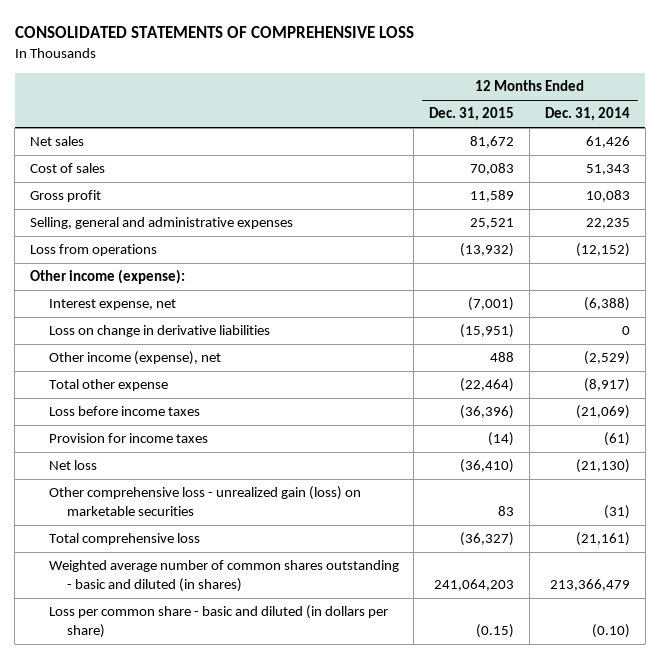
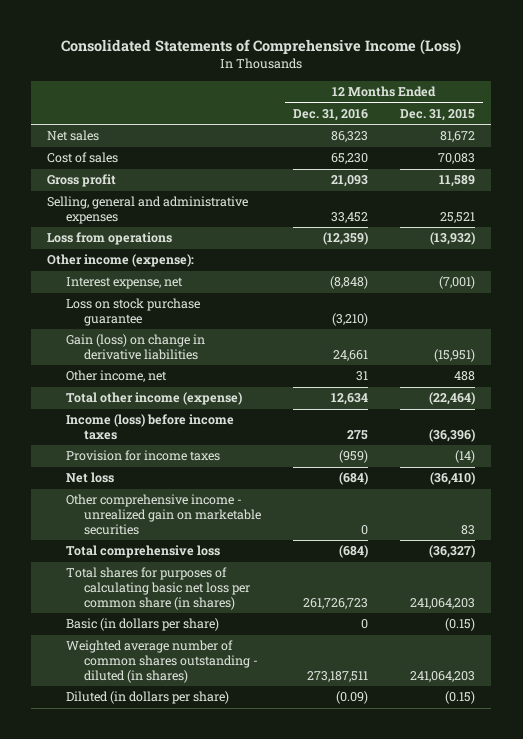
- CONSOLIDATED STATEMENTS OF COMPREHENSIVE LOSS
+ Consolidated Statements of Comprehensive Income (Loss)
- | 12 Months Ended Dec. 31, 2015 | 12 Months Ended Dec. 31, 2014
+ | 12 Months Ended Dec. 31, 2016 | 12 Months Ended Dec. 31, 2015
- Loss on change in derivative liabilities | (15,951) | 0
- Other income (expense), net | 488 | (2,529)
- Total other expense | (22,464) | (8,917)
- Loss before income taxes | (36,396) | (21,069)
+ Loss on stock purchase guarantee | (3,210) |
+ Gain (loss) on change in derivative liabilities | 24,661 | (15,951)
+ Other income, net | 31 | 488
+ Total other income (expense) | 12,634 | (22,464)
+ Income (loss) before income taxes | 275 | (36,396)
- Other comprehensive loss - unrealized gain (loss) on marketable securities | 83 | (31)
+ Other comprehensive income - unrealized gain on marketable securities | 0 | 83
- Weighted average number of common shares outstanding - basic and diluted (in shares) | 241,064,203 | 213,366,479
- Loss per common share - basic and diluted (in dollars per share) | (0.15) | (0.10)
+ Total shares for purposes of calculating basic net loss per common share (in shares) | 261,726,723 | 241,064,203
+ Basic (in dollars per share) | 0 | (0.15)
+ Weighted average number of common shares outstanding - diluted (in shares) | 273,187,511 | 241,064,203
+ Diluted (in dollars per share) | (0.09) | (0.15)

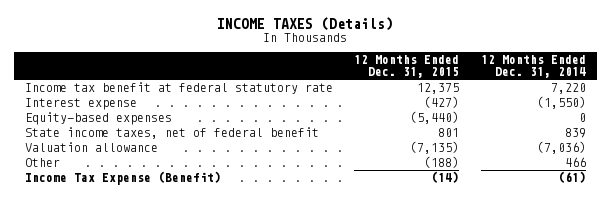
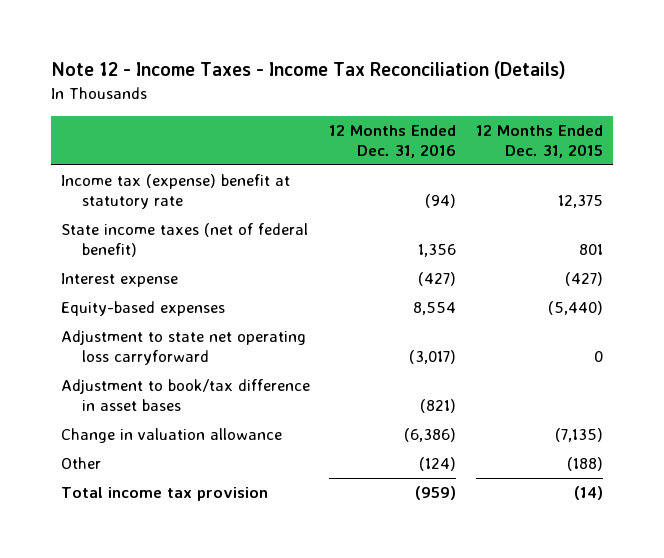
- INCOME TAXES (Details)
+ Note 12 - Income Taxes - Income Tax Reconciliation (Details)
- | 12 Months Ended Dec. 31, 2015 | 12 Months Ended Dec. 31, 2014
+ | 12 Months Ended Dec. 31, 2016 | 12 Months Ended Dec. 31, 2015
- Income tax benefit at federal statutory rate | 12,375 | 7,220
+ Income tax (expense) benefit at statutory rate | (94) | 12,375
+ State income taxes (net of federal benefit) | 1,356 | 801
- State income taxes, net of federal benefit | 801 | 839
- Valuation allowance | (7,135) | (7,036)
+ Adjustment to state net operating loss carryforward | (3,017) | 0
+ Adjustment to book/tax difference in asset bases | (821) |
+ Change in valuation allowance | (6,386) | (7,135)
- Income Tax Expense (Benefit) | (14) | (61)
+ Total income tax provision | (959) | (14)

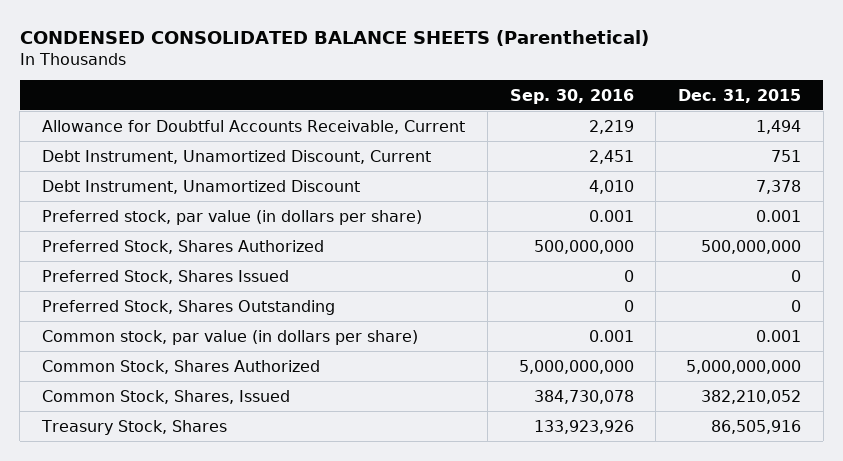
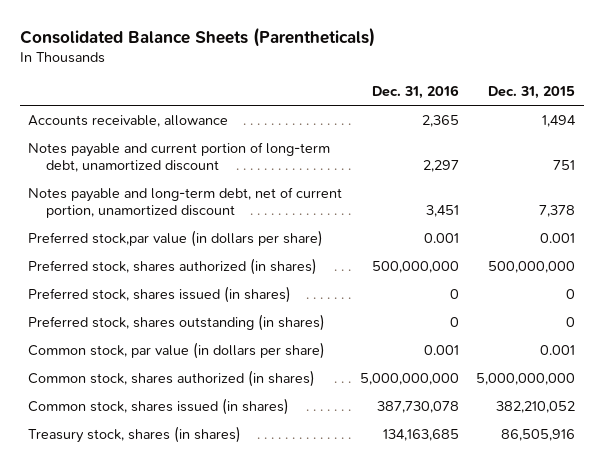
- CONDENSED CONSOLIDATED BALANCE SHEETS (Parenthetical)
+ Consolidated Balance Sheets (Parentheticals)
- | Sep. 30, 2016 | Dec. 31, 2015
+ | Dec. 31, 2016 | Dec. 31, 2015
- Allowance for Doubtful Accounts Receivable, Current | 2,219 | 1,494
- Debt Instrument, Unamortized Discount, Current | 2,451 | 751
- Debt Instrument, Unamortized Discount | 4,010 | 7,378
- Preferred stock, par value (in dollars per share) | 0.001 | 0.001
- Preferred Stock, Shares Authorized | 500,000,000 | 500,000,000
- Preferred Stock, Shares Issued | 0 | 0
- Preferred Stock, Shares Outstanding | 0 | 0
+ Accounts receivable, allowance | 2,365 | 1,494
+ Notes payable and current portion of long-term debt, unamortized discount | 2,297 | 751
+ Notes payable and long-term debt, net of current portion, unamortized discount | 3,451 | 7,378
+ Preferred stock,par value (in dollars per share) | 0.001 | 0.001
+ Preferred stock, shares authorized (in shares) | 500,000,000 | 500,000,000
+ Preferred stock, shares issued (in shares) | 0 | 0
+ Preferred stock, shares outstanding (in shares) | 0 | 0
- Common Stock, Shares Authorized | 5,000,000,000 | 5,000,000,000
- Common Stock, Shares, Issued | 384,730,078 | 382,210,052
- Treasury Stock, Shares | 133,923,926 | 86,505,916
+ Common stock, shares authorized (in shares) | 5,000,000,000 | 5,000,000,000
+ Common stock, shares issued (in shares) | 387,730,078 | 382,210,052
+ Treasury stock, shares (in shares) | 134,163,685 | 86,505,916

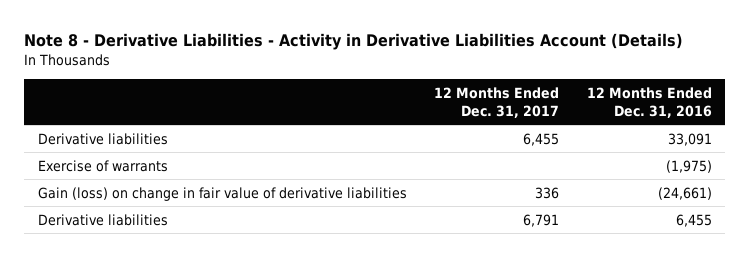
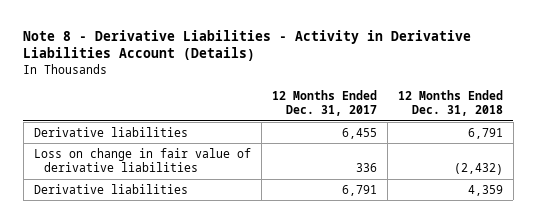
- | 12 Months Ended Dec. 31, 2017 | 12 Months Ended Dec. 31, 2016
+ | 12 Months Ended Dec. 31, 2017 | 12 Months Ended Dec. 31, 2018
- Exercise of warrants | | (1,975)
- Gain (loss) on change in fair value of derivative liabilities | 336 | (24,661)
+ Loss on change in fair value of derivative liabilities | 336 | (2,432)

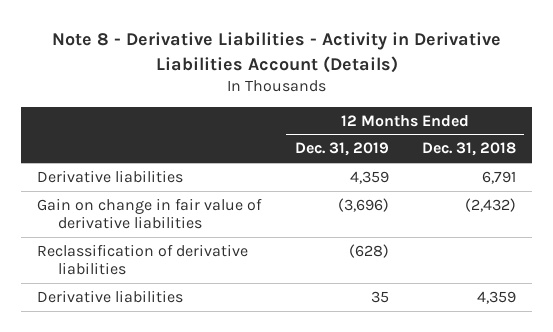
- | 12 Months Ended Dec. 31, 2017 | 12 Months Ended Dec. 31, 2018
+ | 12 Months Ended Dec. 31, 2019 | 12 Months Ended Dec. 31, 2018
- Loss on change in fair value of derivative liabilities | 336 | (2,432)
+ Gain on change in fair value of derivative liabilities | (3,696) | (2,432)
+ Reclassification of derivative liabilities | (628) |

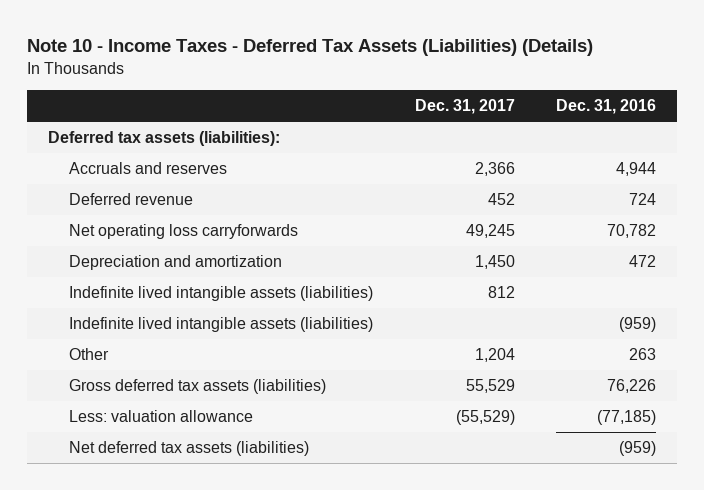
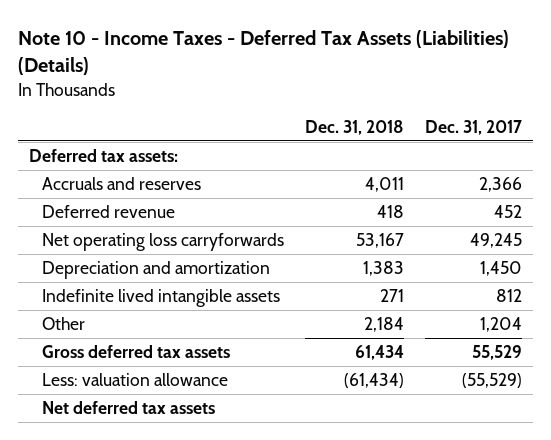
- | Dec. 31, 2017 | Dec. 31, 2016
+ | Dec. 31, 2018 | Dec. 31, 2017
- Deferred tax assets (liabilities):
+ Deferred tax assets:
- Indefinite lived intangible assets (liabilities) | 812 |
- Indefinite lived intangible assets (liabilities) | | (959)
+ Indefinite lived intangible assets | 271 | 812
- Gross deferred tax assets (liabilities) | 55,529 | 76,226
+ Gross deferred tax assets | 61,434 | 55,529
- Net deferred tax assets (liabilities) | | (959)
+ Net deferred tax assets

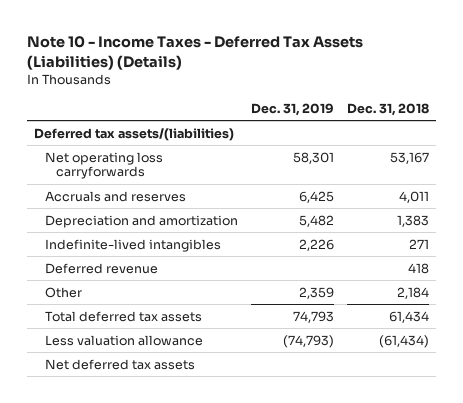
- | Dec. 31, 2018 | Dec. 31, 2017
+ | Dec. 31, 2019 | Dec. 31, 2018
- Deferred tax assets:
+ Deferred tax assets/(liabilities)
moved down: Accruals and reserves | 6,425 | 4,011
- Indefinite lived intangible assets | 271 | 812
+ Indefinite-lived intangibles | 2,226 | 271
moved down: Deferred revenue | | 418
- Gross deferred tax assets | 61,434 | 55,529
- Less: valuation allowance | (61,434) | (55,529)
+ Total deferred tax assets | 74,793 | 61,434
+ Less valuation allowance | (74,793) | (61,434)

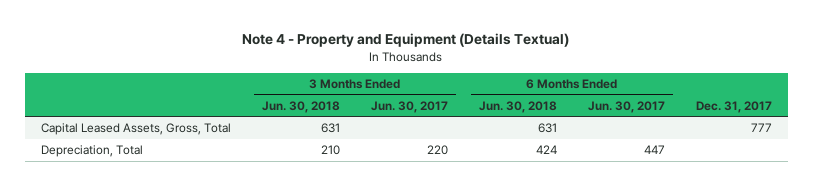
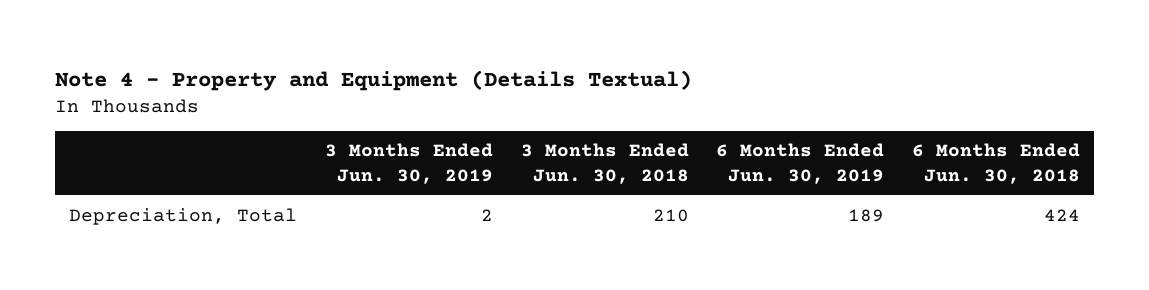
- | 3 Months Ended Jun. 30, 2018 | 3 Months Ended Jun. 30, 2017 | 6 Months Ended Jun. 30, 2018 | 6 Months Ended Jun. 30, 2017 | Dec. 31, 2017
+ | 3 Months Ended Jun. 30, 2019 | 3 Months Ended Jun. 30, 2018 | 6 Months Ended Jun. 30, 2019 | 6 Months Ended Jun. 30, 2018
- Capital Leased Assets, Gross, Total | 631 | | 631 | | 777

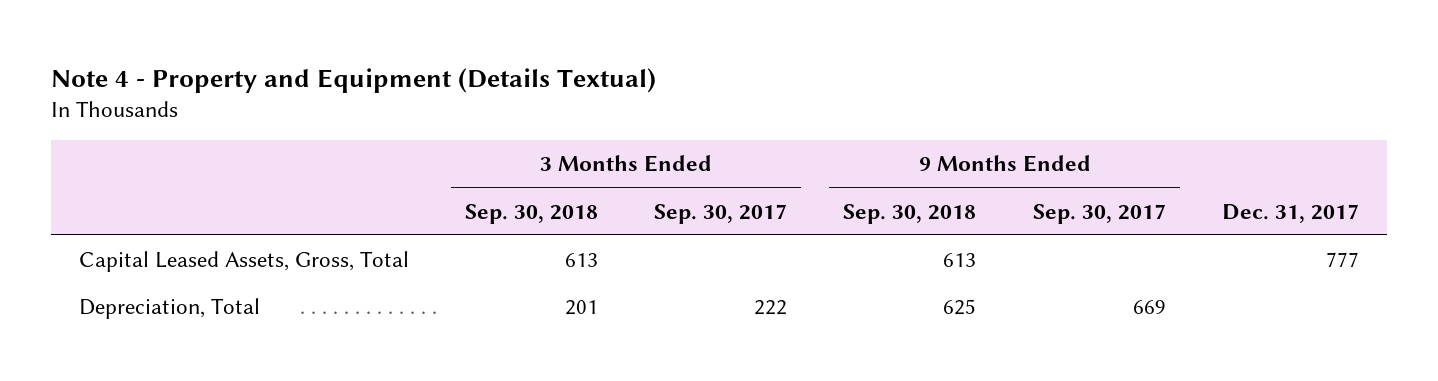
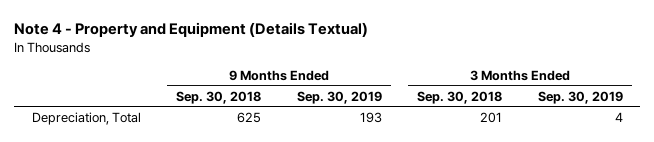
- | 3 Months Ended Sep. 30, 2018 | 3 Months Ended Sep. 30, 2017 | 9 Months Ended Sep. 30, 2018 | 9 Months Ended Sep. 30, 2017 | Dec. 31, 2017
+ | 9 Months Ended Sep. 30, 2018 | 9 Months Ended Sep. 30, 2019 | 3 Months Ended Sep. 30, 2018 | 3 Months Ended Sep. 30, 2019
- Capital Leased Assets, Gross, Total | 613 | | 613 | | 777

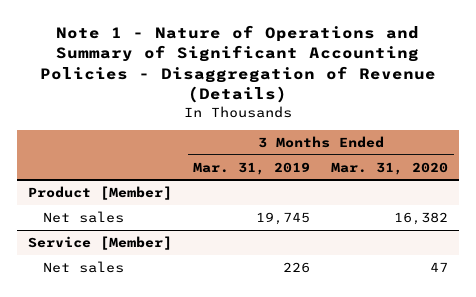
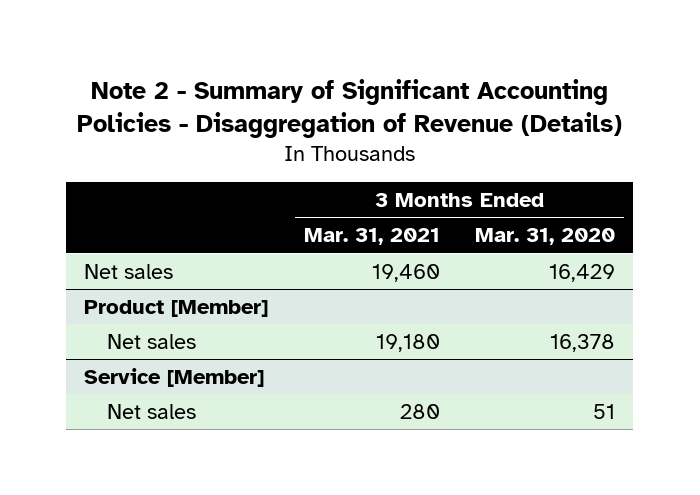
- Note 1 - Nature of Operations and Summary of Significant Accounting Policies - Disaggregation of Revenue (Details)
+ Note 2 - Summary of Significant Accounting Policies - Disaggregation of Revenue (Details)
- | 3 Months Ended Mar. 31, 2019 | 3 Months Ended Mar. 31, 2020
+ | 3 Months Ended Mar. 31, 2021 | 3 Months Ended Mar. 31, 2020
+ Net sales | 19,460 | 16,429
@ Product [Member]
- Net sales | 19,745 | 16,382
+ Net sales | 19,180 | 16,378
@ Service [Member]
- Net sales | 226 | 47
+ Net sales | 280 | 51

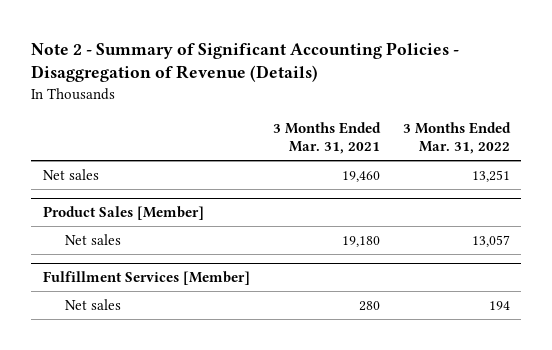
- | 3 Months Ended Mar. 31, 2021 | 3 Months Ended Mar. 31, 2020
+ | 3 Months Ended Mar. 31, 2021 | 3 Months Ended Mar. 31, 2022
- Product [Member]
+ Product Sales [Member]
- Service [Member]
+ Fulfillment Services [Member]

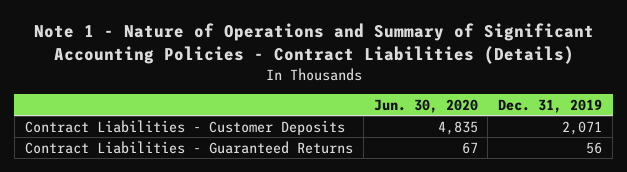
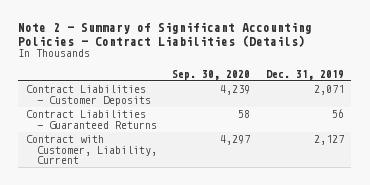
- Note 1 - Nature of Operations and Summary of Significant Accounting Policies - Contract Liabilities (Details)
+ Note 2 - Summary of Significant Accounting Policies - Contract Liabilities (Details)
- | Jun. 30, 2020 | Dec. 31, 2019
+ | Sep. 30, 2020 | Dec. 31, 2019
+ Contract with Customer, Liability, Current | 4,297 | 2,127

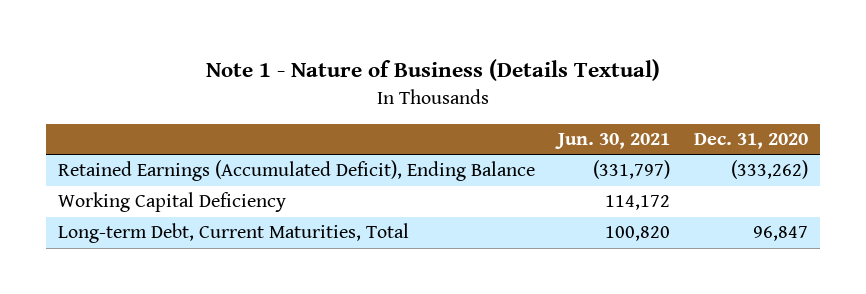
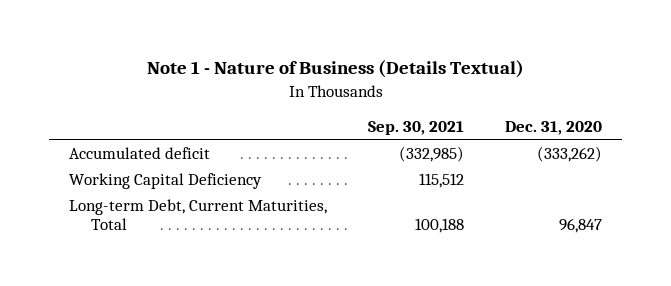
- | Jun. 30, 2021 | Dec. 31, 2020
+ | Sep. 30, 2021 | Dec. 31, 2020
- Retained Earnings (Accumulated Deficit), Ending Balance | (331,797) | (333,262)
+ Accumulated deficit | (332,985) | (333,262)

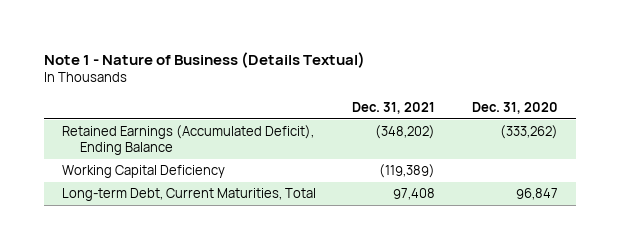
- | Sep. 30, 2021 | Dec. 31, 2020
+ | Dec. 31, 2021 | Dec. 31, 2020
- Accumulated deficit | (332,985) | (333,262)
+ Retained Earnings (Accumulated Deficit), Ending Balance | (348,202) | (333,262)

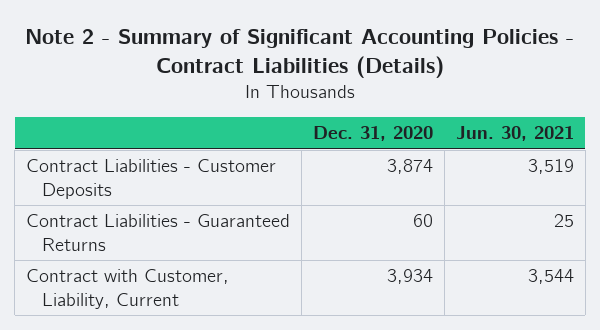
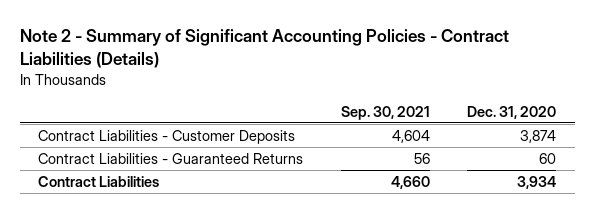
- | Dec. 31, 2020 | Jun. 30, 2021
+ | Sep. 30, 2021 | Dec. 31, 2020
- Contract with Customer, Liability, Current | 3,934 | 3,544
+ Contract Liabilities | 4,660 | 3,934

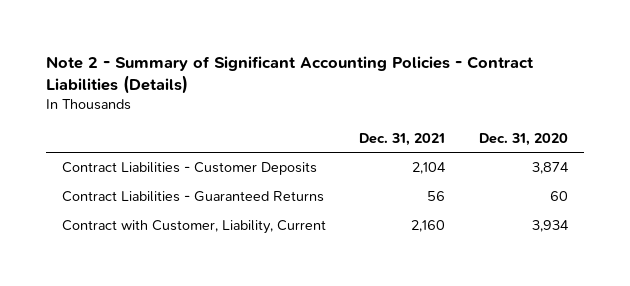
- | Sep. 30, 2021 | Dec. 31, 2020
+ | Dec. 31, 2021 | Dec. 31, 2020
- Contract Liabilities | 4,660 | 3,934
+ Contract with Customer, Liability, Current | 2,160 | 3,934

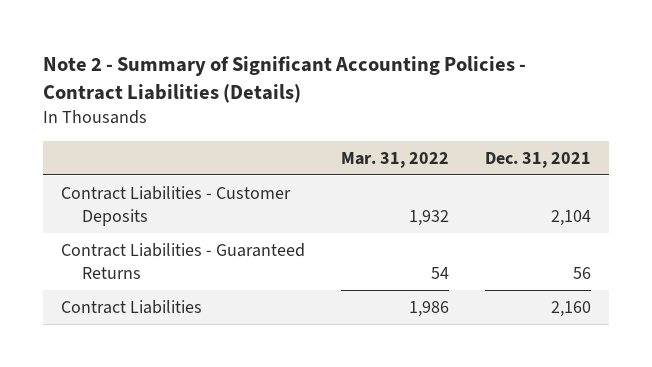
- | Dec. 31, 2021 | Dec. 31, 2020
+ | Mar. 31, 2022 | Dec. 31, 2021
- Contract with Customer, Liability, Current | 2,160 | 3,934
+ Contract Liabilities | 1,986 | 2,160

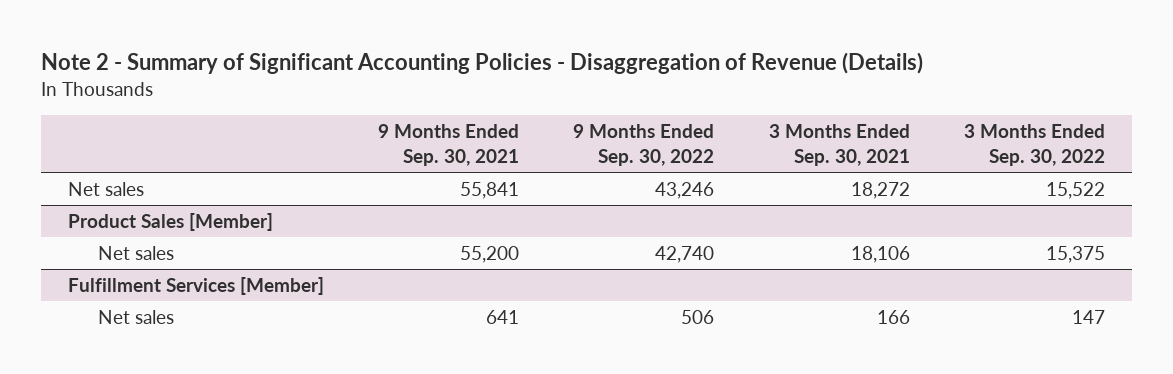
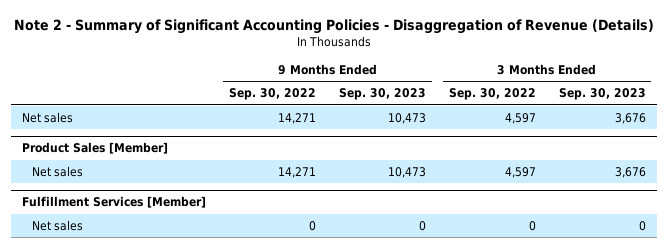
- | 9 Months Ended Sep. 30, 2021 | 9 Months Ended Sep. 30, 2022 | 3 Months Ended Sep. 30, 2021 | 3 Months Ended Sep. 30, 2022
+ | 9 Months Ended Sep. 30, 2022 | 9 Months Ended Sep. 30, 2023 | 3 Months Ended Sep. 30, 2022 | 3 Months Ended Sep. 30, 2023
- Net sales | 55,841 | 43,246 | 18,272 | 15,522
+ Net sales | 14,271 | 10,473 | 4,597 | 3,676
@ Product Sales [Member]
- Net sales | 55,200 | 42,740 | 18,106 | 15,375
+ Net sales | 14,271 | 10,473 | 4,597 | 3,676
@ Fulfillment Services [Member]
- Net sales | 641 | 506 | 166 | 147
+ Net sales | 0 | 0 | 0 | 0

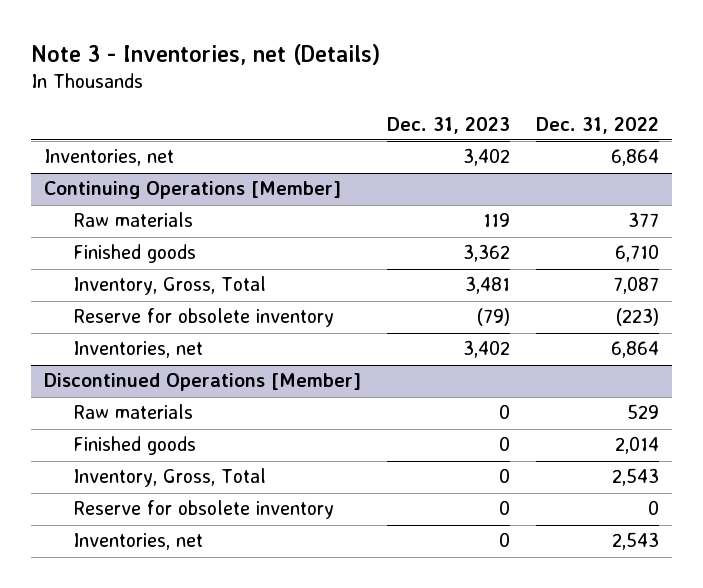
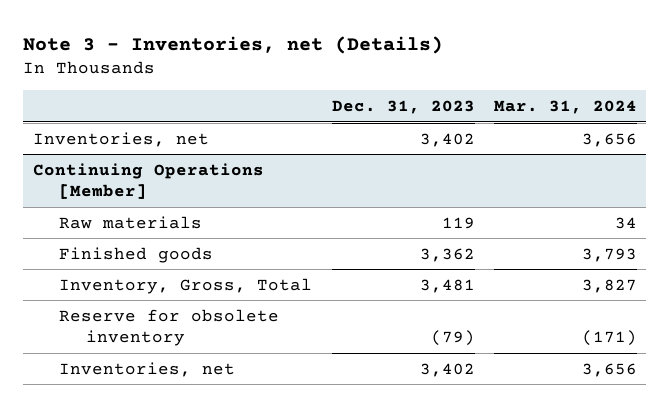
- | Dec. 31, 2023 | Dec. 31, 2022
+ | Dec. 31, 2023 | Mar. 31, 2024
- Discontinued Operations [Member]
- Raw materials | 0 | 529
- Finished goods | 0 | 2,014
- Inventory, Gross, Total | 0 | 2,543
- Reserve for obsolete inventory | 0 | 0
- Inventories, net | 0 | 2,543

